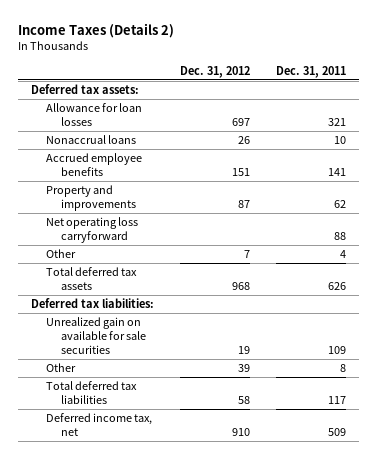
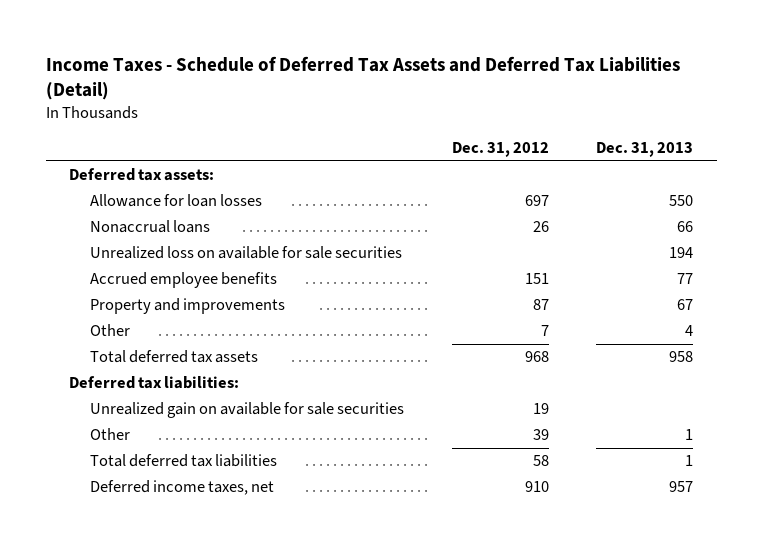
- Income Taxes (Details 2)
+ Income Taxes - Schedule of Deferred Tax Assets and Deferred Tax Liabilities (Detail)
- | Dec. 31, 2012 | Dec. 31, 2011
+ | Dec. 31, 2012 | Dec. 31, 2013
+ Unrealized loss on available for sale securities | | 194
- Net operating loss carryforward | | 88
- Deferred income tax, net | 910 | 509
+ Deferred income taxes, net | 910 | 957

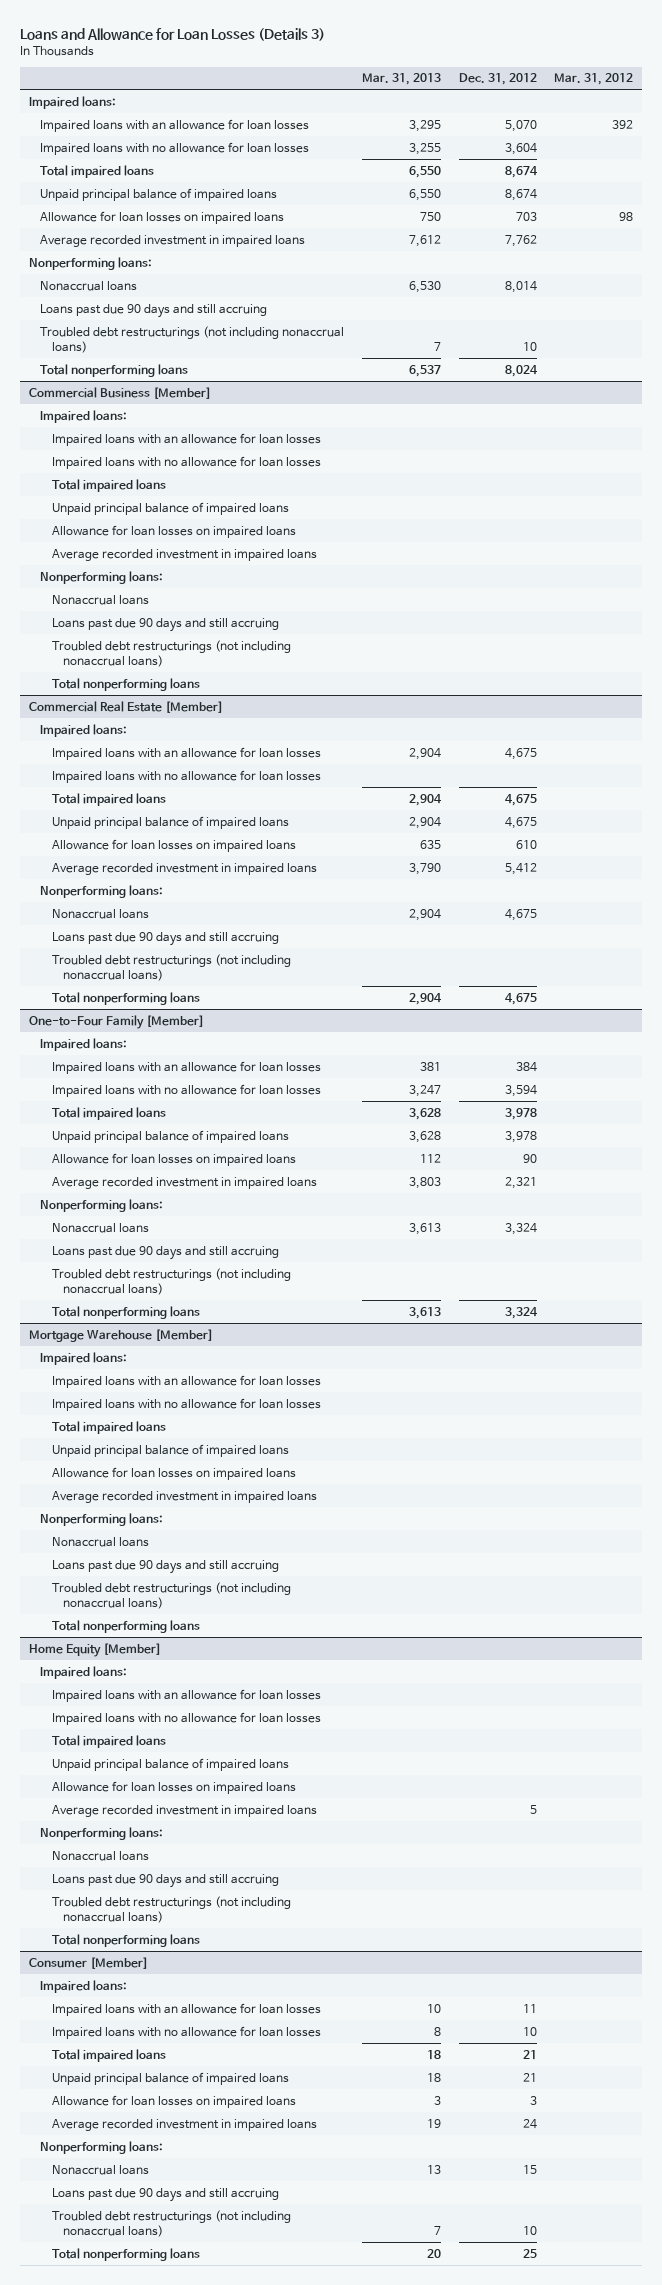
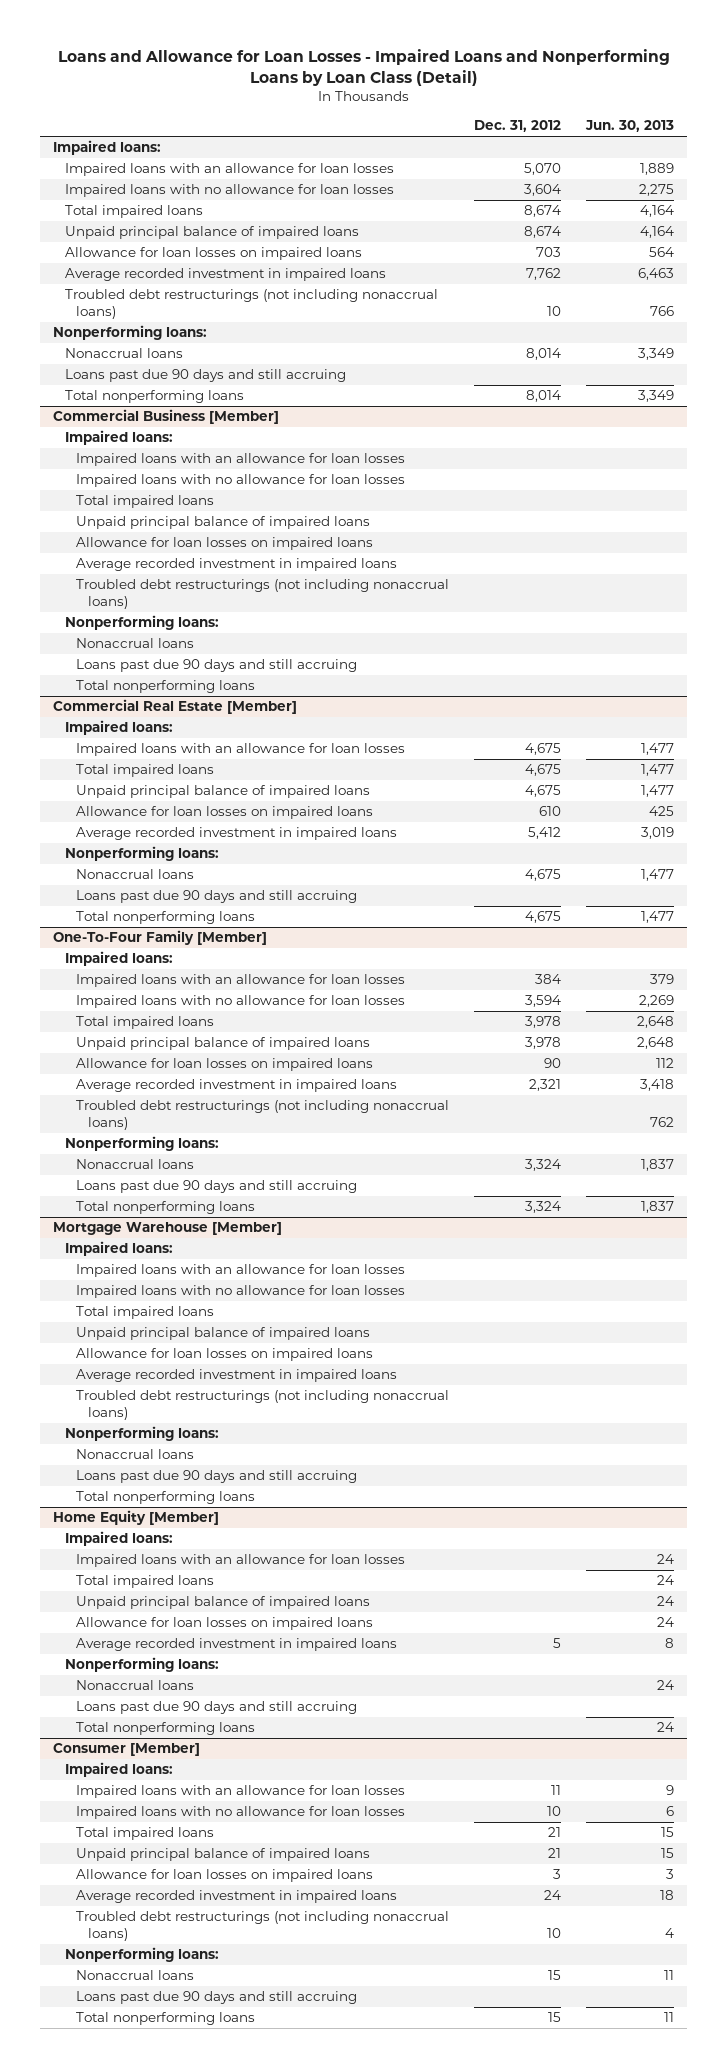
- Loans and Allowance for Loan Losses (Details 3)
+ Loans and Allowance for Loan Losses - Impaired Loans and Nonperforming Loans by Loan Class (Detail)
- | Mar. 31, 2013 | Dec. 31, 2012 | Mar. 31, 2012
+ | Dec. 31, 2012 | Jun. 30, 2013
moved up: Troubled debt restructurings (not including nonaccrual loans) | 10 | 766
- Total nonperforming loans | 6,537 | 8,024 |
+ Total nonperforming loans | 8,014 | 3,349
@ Commercial Business [Member]
moved up: Troubled debt restructurings (not including nonaccrual loans)
@ Commercial Real Estate [Member]
- Impaired loans with no allowance for loan losses
- Troubled debt restructurings (not including nonaccrual loans)
- One-to-Four Family [Member]
+ One-To-Four Family [Member]
+ Troubled debt restructurings (not including nonaccrual loans) | | 762
- Troubled debt restructurings (not including nonaccrual loans)
@ Mortgage Warehouse [Member]
moved up: Troubled debt restructurings (not including nonaccrual loans)
@ Home Equity [Member]
- Impaired loans with no allowance for loan losses
- Troubled debt restructurings (not including nonaccrual loans)
@ Consumer [Member]
moved up: Troubled debt restructurings (not including nonaccrual loans) | 10 | 4
- Total nonperforming loans | 20 | 25 |
+ Total nonperforming loans | 15 | 11

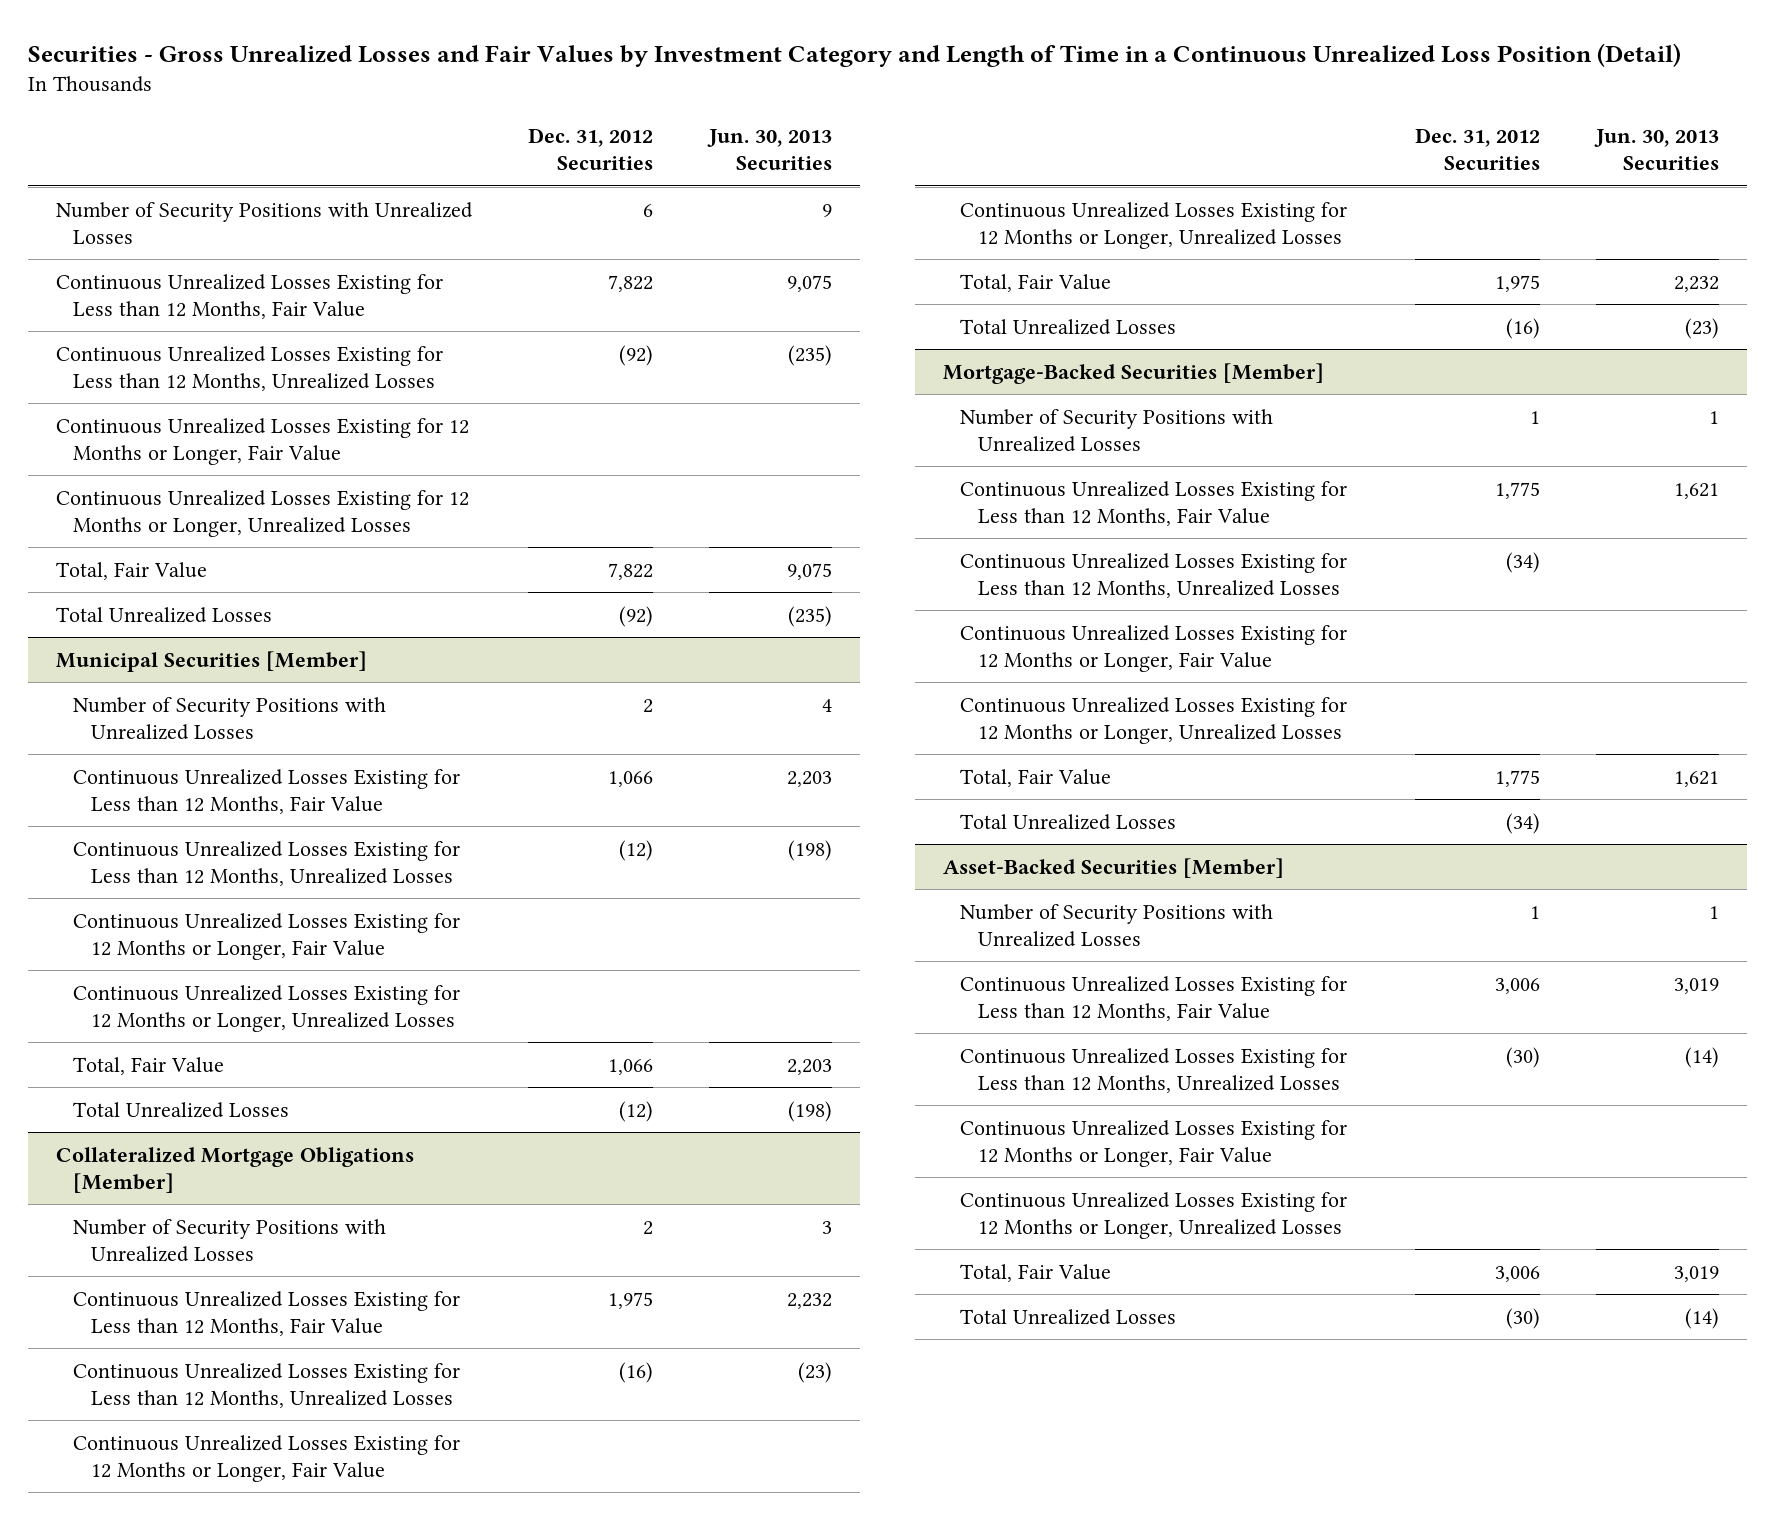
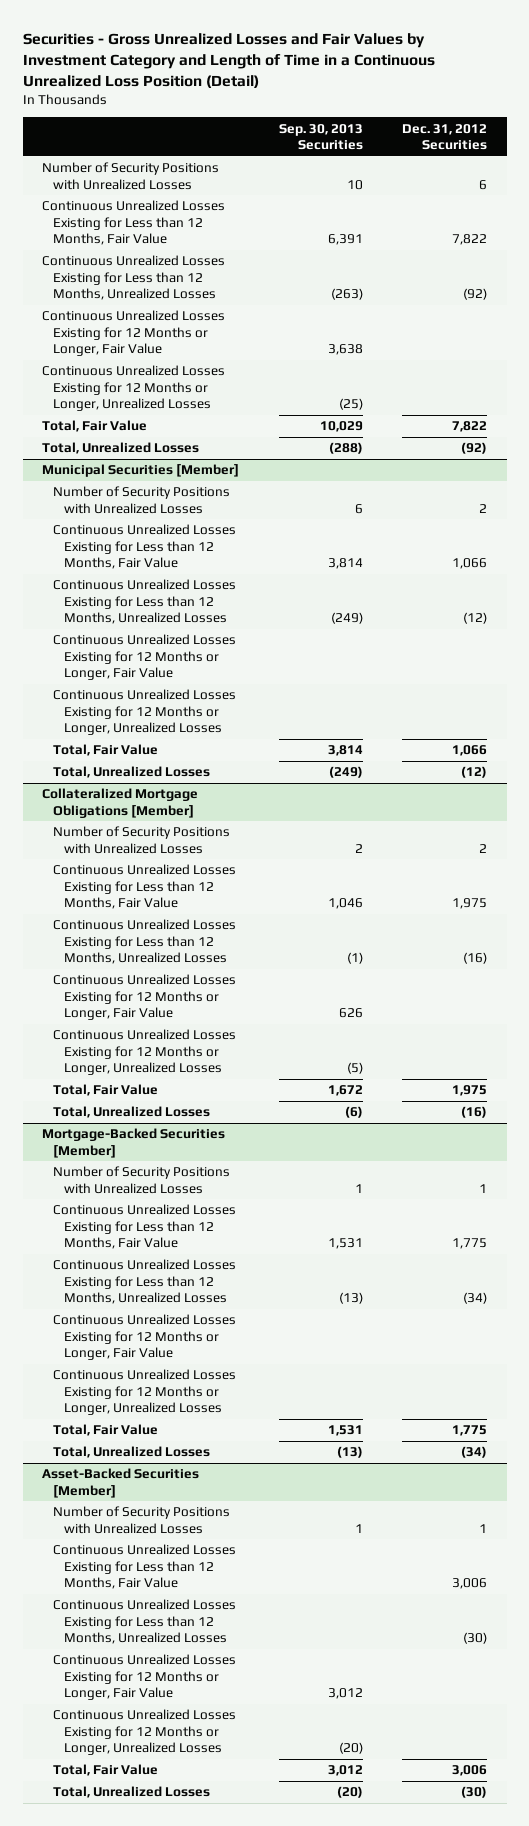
- | Dec. 31, 2012 Securities | Jun. 30, 2013 Securities
+ | Sep. 30, 2013 Securities | Dec. 31, 2012 Securities
- Total Unrealized Losses | (92) | (235)
+ Total, Unrealized Losses | (288) | (92)
@ Municipal Securities [Member]
- Total Unrealized Losses | (12) | (198)
+ Total, Unrealized Losses | (249) | (12)
@ Collateralized Mortgage Obligations [Member]
- Total Unrealized Losses | (16) | (23)
+ Total, Unrealized Losses | (6) | (16)
@ Mortgage-Backed Securities [Member]
- Total Unrealized Losses | (34) |
+ Total, Unrealized Losses | (13) | (34)
@ Asset-Backed Securities [Member]
- Total Unrealized Losses | (30) | (14)
+ Total, Unrealized Losses | (20) | (30)

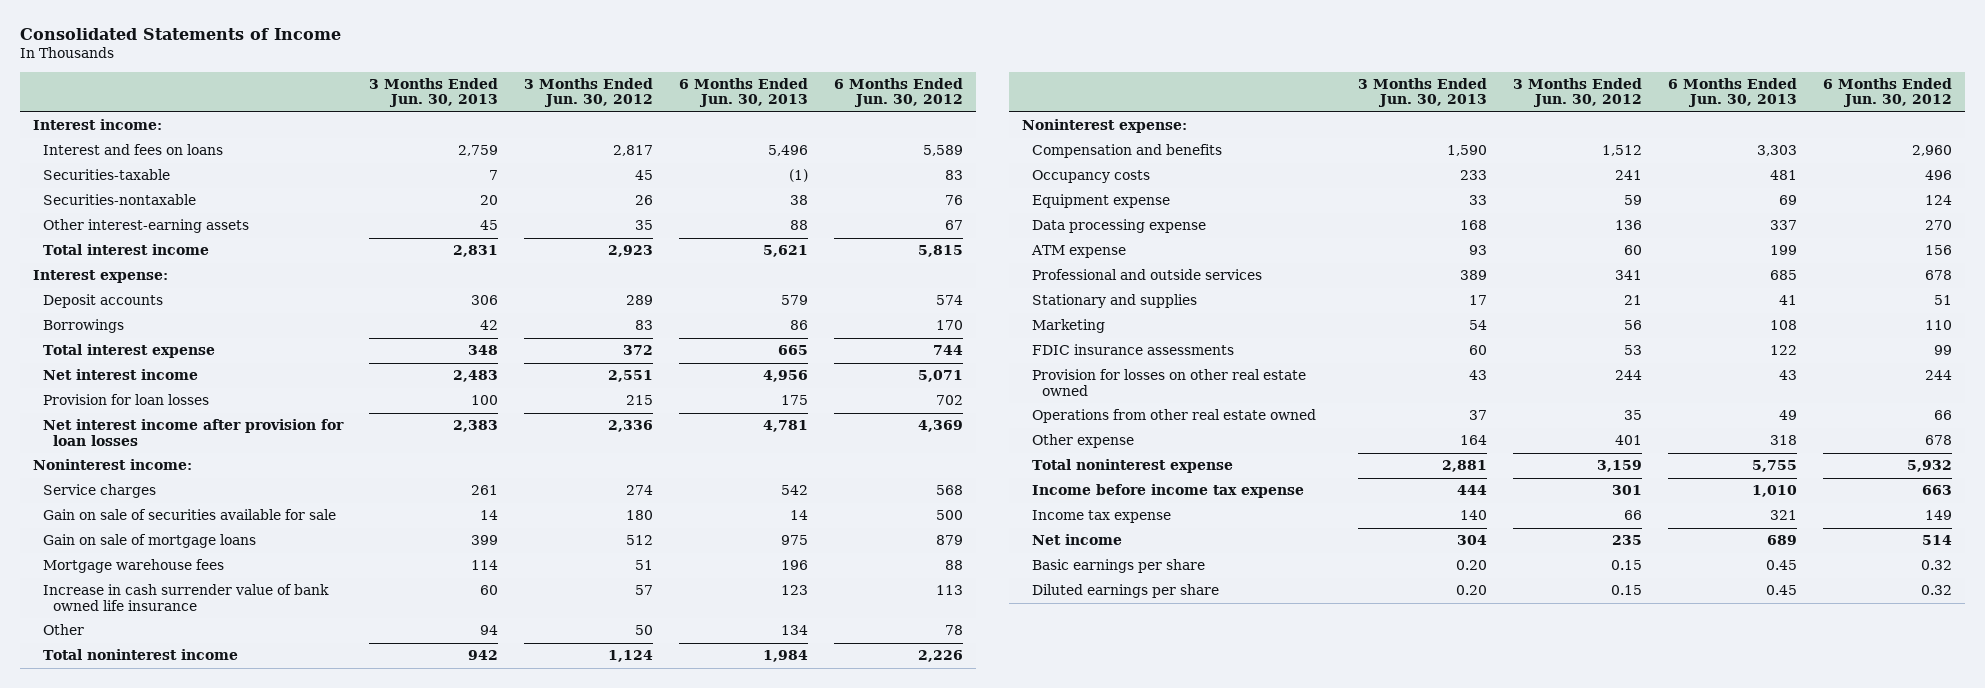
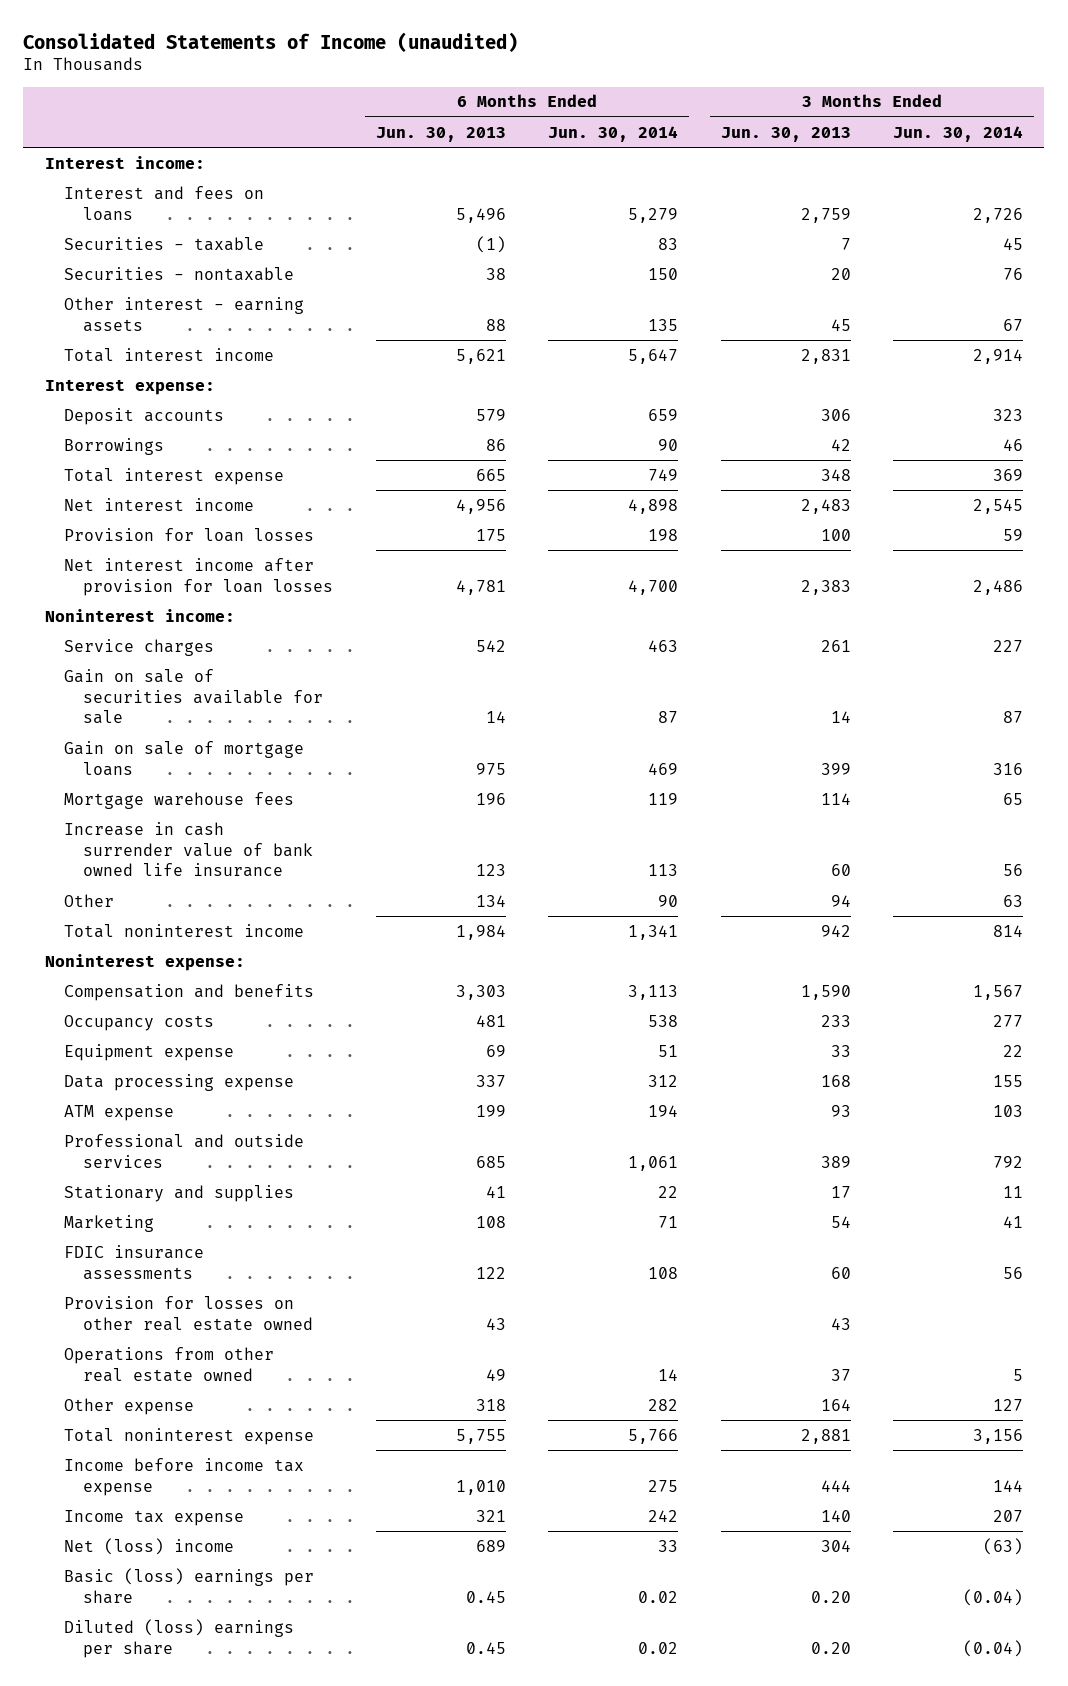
- Consolidated Statements of Income
+ Consolidated Statements of Income (unaudited)
- | 3 Months Ended Jun. 30, 2013 | 3 Months Ended Jun. 30, 2012 | 6 Months Ended Jun. 30, 2013 | 6 Months Ended Jun. 30, 2012
+ | 6 Months Ended Jun. 30, 2013 | 6 Months Ended Jun. 30, 2014 | 3 Months Ended Jun. 30, 2013 | 3 Months Ended Jun. 30, 2014
- Securities-taxable | 7 | 45 | (1) | 83
- Securities-nontaxable | 20 | 26 | 38 | 76
- Other interest-earning assets | 45 | 35 | 88 | 67
+ Securities - taxable | (1) | 83 | 7 | 45
+ Securities - nontaxable | 38 | 150 | 20 | 76
+ Other interest - earning assets | 88 | 135 | 45 | 67
- Net income | 304 | 235 | 689 | 514
- Basic earnings per share | 0.20 | 0.15 | 0.45 | 0.32
- Diluted earnings per share | 0.20 | 0.15 | 0.45 | 0.32
+ Net (loss) income | 689 | 33 | 304 | (63)
+ Basic (loss) earnings per share | 0.45 | 0.02 | 0.20 | (0.04)
+ Diluted (loss) earnings per share | 0.45 | 0.02 | 0.20 | (0.04)

